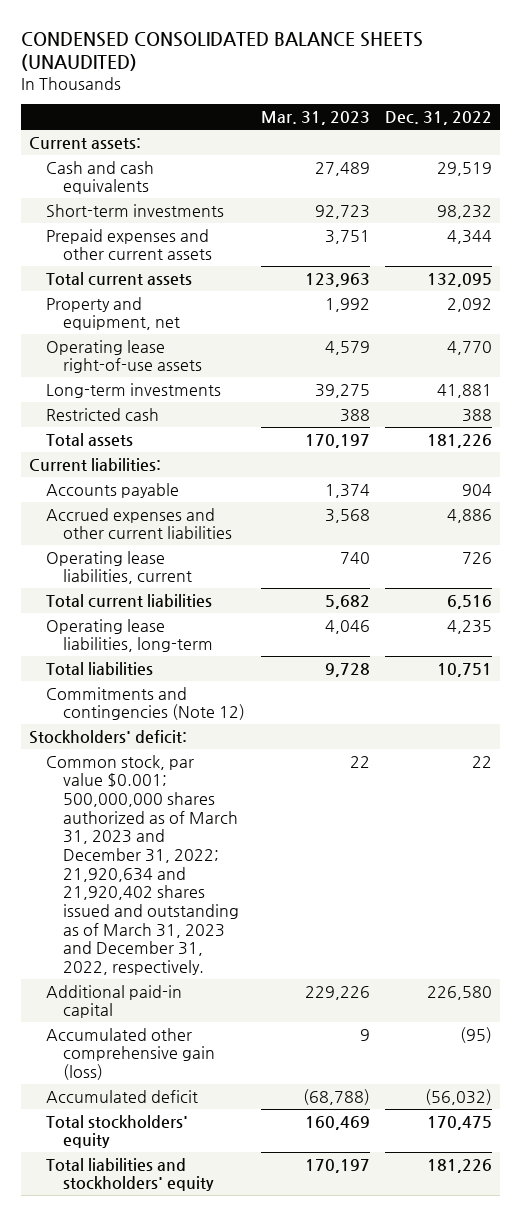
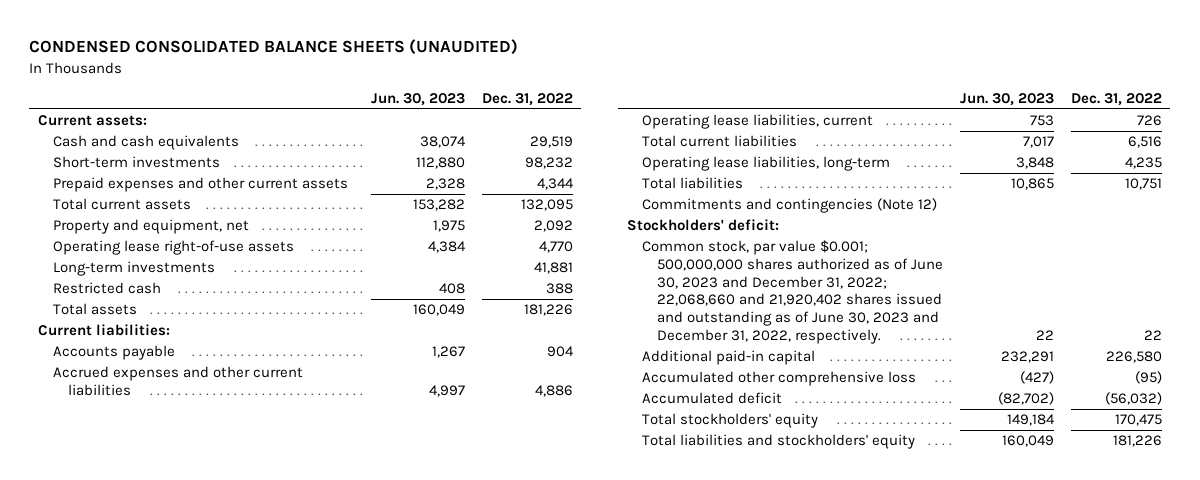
- | Mar. 31, 2023 | Dec. 31, 2022
+ | Jun. 30, 2023 | Dec. 31, 2022
- Common stock, par value $0.001; 500,000,000 shares authorized as of March 31, 2023 and December 31, 2022; 21,920,634 and 21,920,402 shares issued and outstanding as of March 31, 2023 and December 31, 2022, respectively. | 22 | 22
+ Common stock, par value $0.001; 500,000,000 shares authorized as of June 30, 2023 and December 31, 2022; 22,068,660 and 21,920,402 shares issued and outstanding as of June 30, 2023 and December 31, 2022, respectively. | 22 | 22
- Accumulated other comprehensive gain (loss) | 9 | (95)
+ Accumulated other comprehensive loss | (427) | (95)

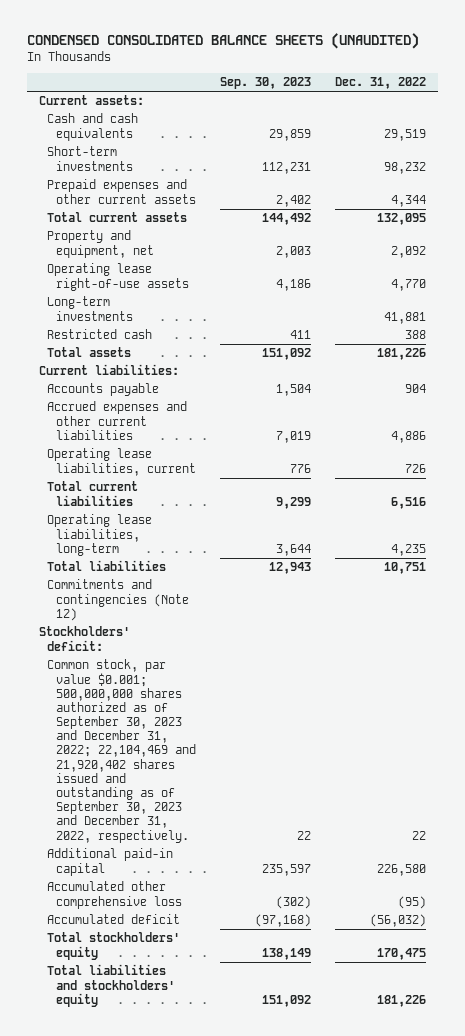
- | Jun. 30, 2023 | Dec. 31, 2022
+ | Sep. 30, 2023 | Dec. 31, 2022
- Common stock, par value $0.001; 500,000,000 shares authorized as of June 30, 2023 and December 31, 2022; 22,068,660 and 21,920,402 shares issued and outstanding as of June 30, 2023 and December 31, 2022, respectively. | 22 | 22
+ Common stock, par value $0.001; 500,000,000 shares authorized as of September 30, 2023 and December 31, 2022; 22,104,469 and 21,920,402 shares issued and outstanding as of September 30, 2023 and December 31, 2022, respectively. | 22 | 22

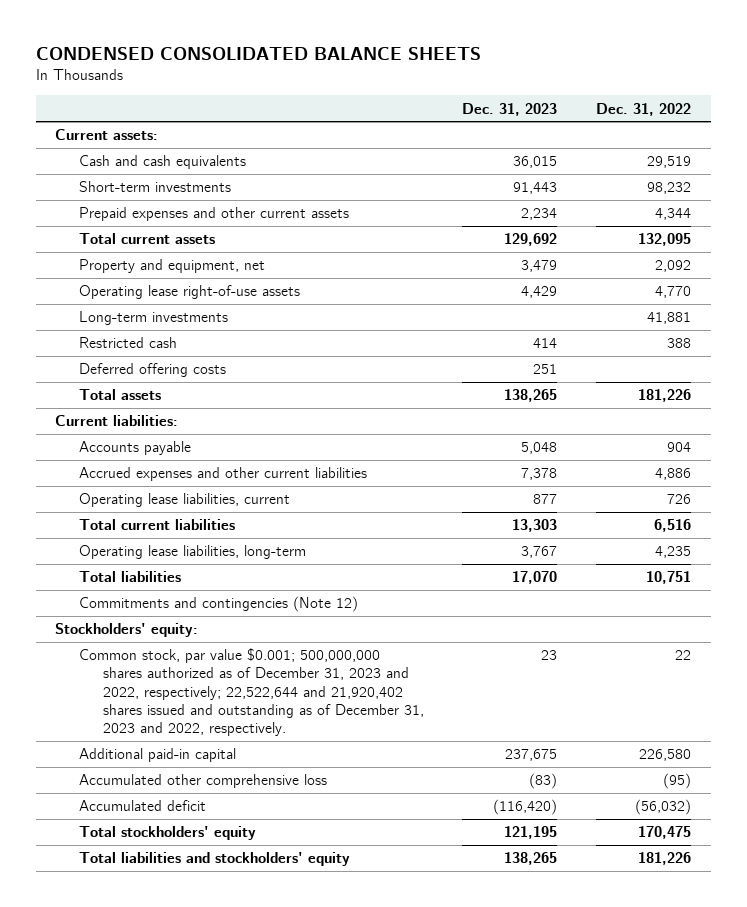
- CONDENSED CONSOLIDATED BALANCE SHEETS (UNAUDITED)
+ CONDENSED CONSOLIDATED BALANCE SHEETS
- | Sep. 30, 2023 | Dec. 31, 2022
+ | Dec. 31, 2023 | Dec. 31, 2022
+ Deferred offering costs | 251 |
- Stockholders' deficit:
- Common stock, par value $0.001; 500,000,000 shares authorized as of September 30, 2023 and December 31, 2022; 22,104,469 and 21,920,402 shares issued and outstanding as of September 30, 2023 and December 31, 2022, respectively. | 22 | 22
+ Stockholders' equity:
+ Common stock, par value $0.001; 500,000,000 shares authorized as of December 31, 2023 and 2022, respectively; 22,522,644 and 21,920,402 shares issued and outstanding as of December 31, 2023 and 2022, respectively. | 23 | 22

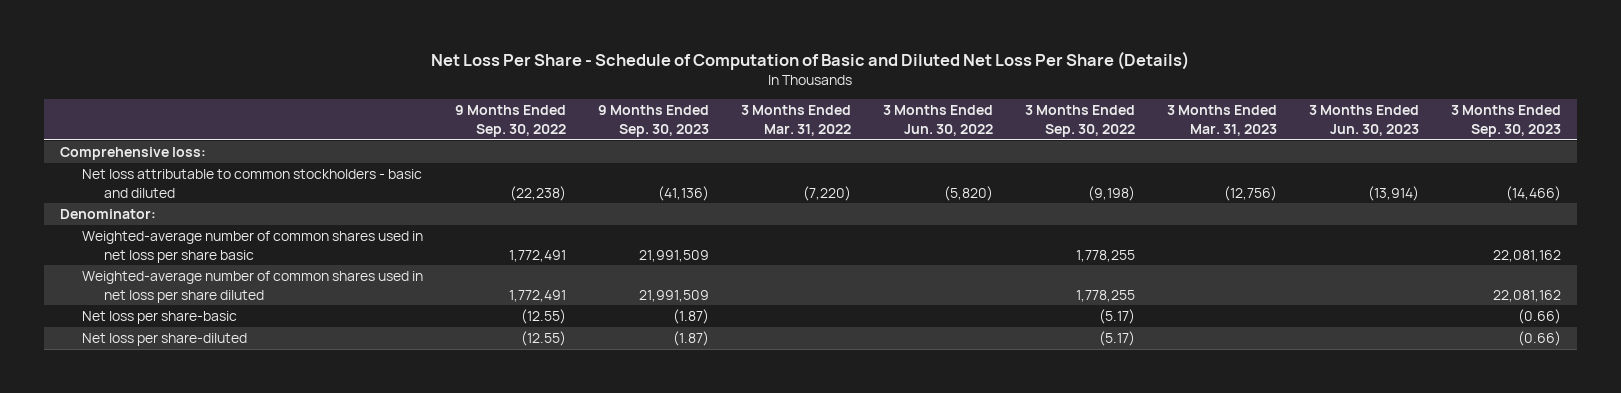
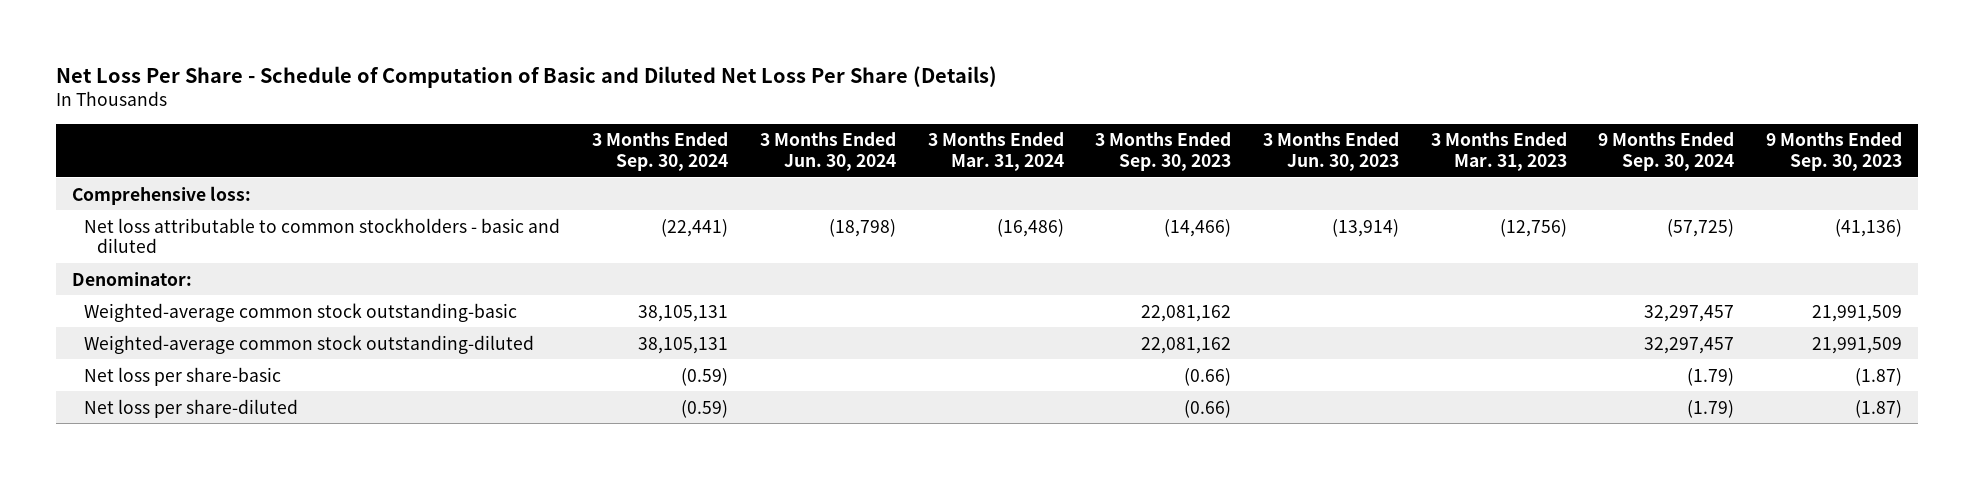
- | 9 Months Ended Sep. 30, 2022 | 9 Months Ended Sep. 30, 2023 | 3 Months Ended Mar. 31, 2022 | 3 Months Ended Jun. 30, 2022 | 3 Months Ended Sep. 30, 2022 | 3 Months Ended Mar. 31, 2023 | 3 Months Ended Jun. 30, 2023 | 3 Months Ended Sep. 30, 2023
+ | 3 Months Ended Sep. 30, 2024 | 3 Months Ended Jun. 30, 2024 | 3 Months Ended Mar. 31, 2024 | 3 Months Ended Sep. 30, 2023 | 3 Months Ended Jun. 30, 2023 | 3 Months Ended Mar. 31, 2023 | 9 Months Ended Sep. 30, 2024 | 9 Months Ended Sep. 30, 2023
- Weighted-average number of common shares used in net loss per share basic | 1,772,491 | 21,991,509 | | | 1,778,255 | | | 22,081,162
- Weighted-average number of common shares used in net loss per share diluted | 1,772,491 | 21,991,509 | | | 1,778,255 | | | 22,081,162
+ Weighted-average common stock outstanding-basic | 38,105,131 | | | 22,081,162 | | | 32,297,457 | 21,991,509
+ Weighted-average common stock outstanding-diluted | 38,105,131 | | | 22,081,162 | | | 32,297,457 | 21,991,509

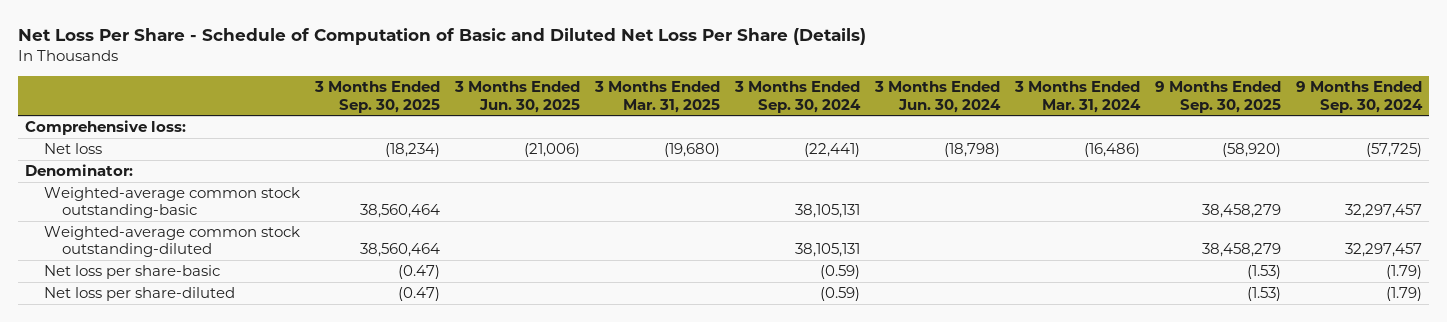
- | 3 Months Ended Sep. 30, 2024 | 3 Months Ended Jun. 30, 2024 | 3 Months Ended Mar. 31, 2024 | 3 Months Ended Sep. 30, 2023 | 3 Months Ended Jun. 30, 2023 | 3 Months Ended Mar. 31, 2023 | 9 Months Ended Sep. 30, 2024 | 9 Months Ended Sep. 30, 2023
+ | 3 Months Ended Sep. 30, 2025 | 3 Months Ended Jun. 30, 2025 | 3 Months Ended Mar. 31, 2025 | 3 Months Ended Sep. 30, 2024 | 3 Months Ended Jun. 30, 2024 | 3 Months Ended Mar. 31, 2024 | 9 Months Ended Sep. 30, 2025 | 9 Months Ended Sep. 30, 2024
- Net loss attributable to common stockholders - basic and diluted | (22,441) | (18,798) | (16,486) | (14,466) | (13,914) | (12,756) | (57,725) | (41,136)
+ Net loss | (18,234) | (21,006) | (19,680) | (22,441) | (18,798) | (16,486) | (58,920) | (57,725)

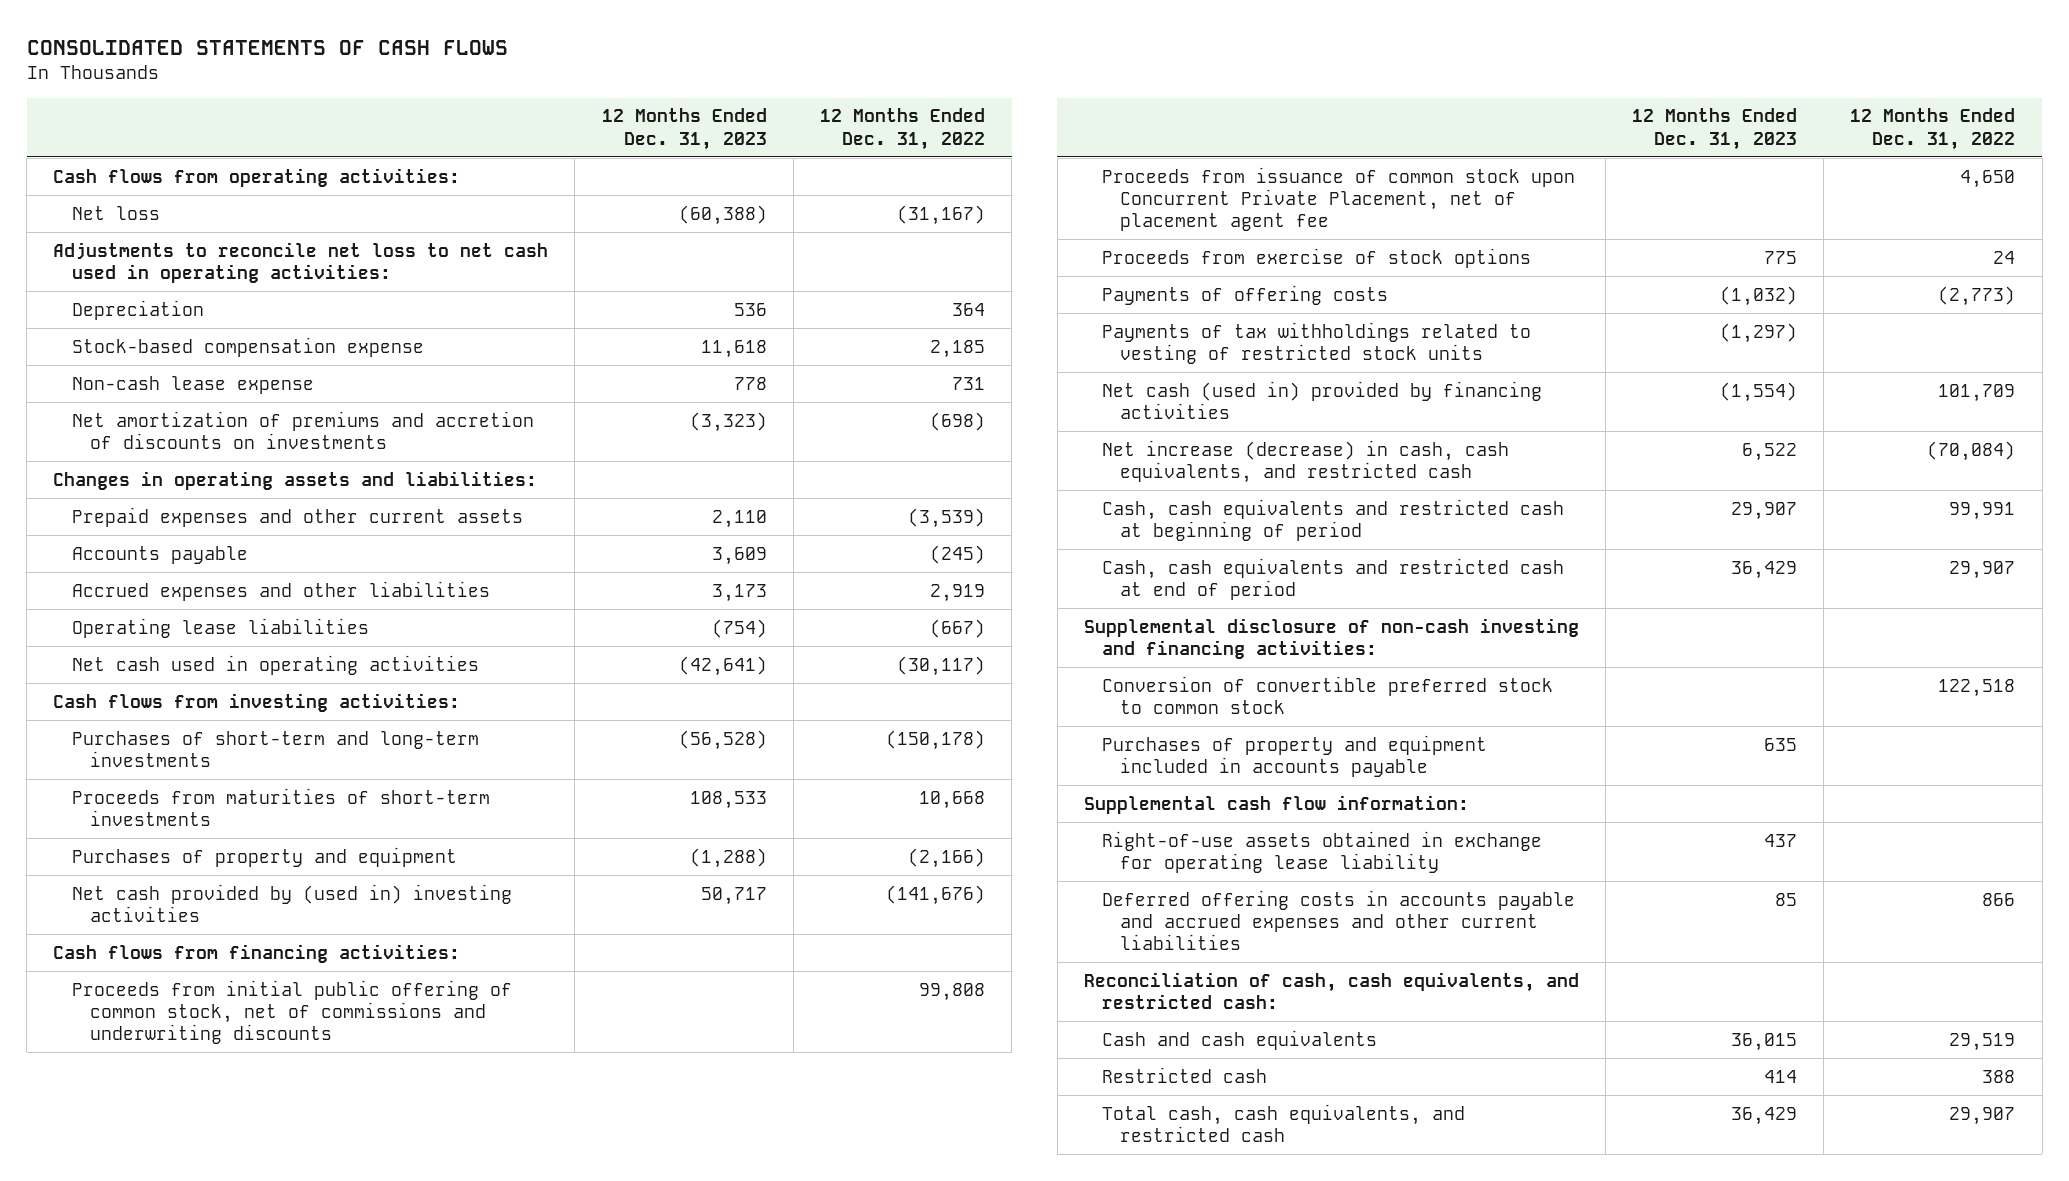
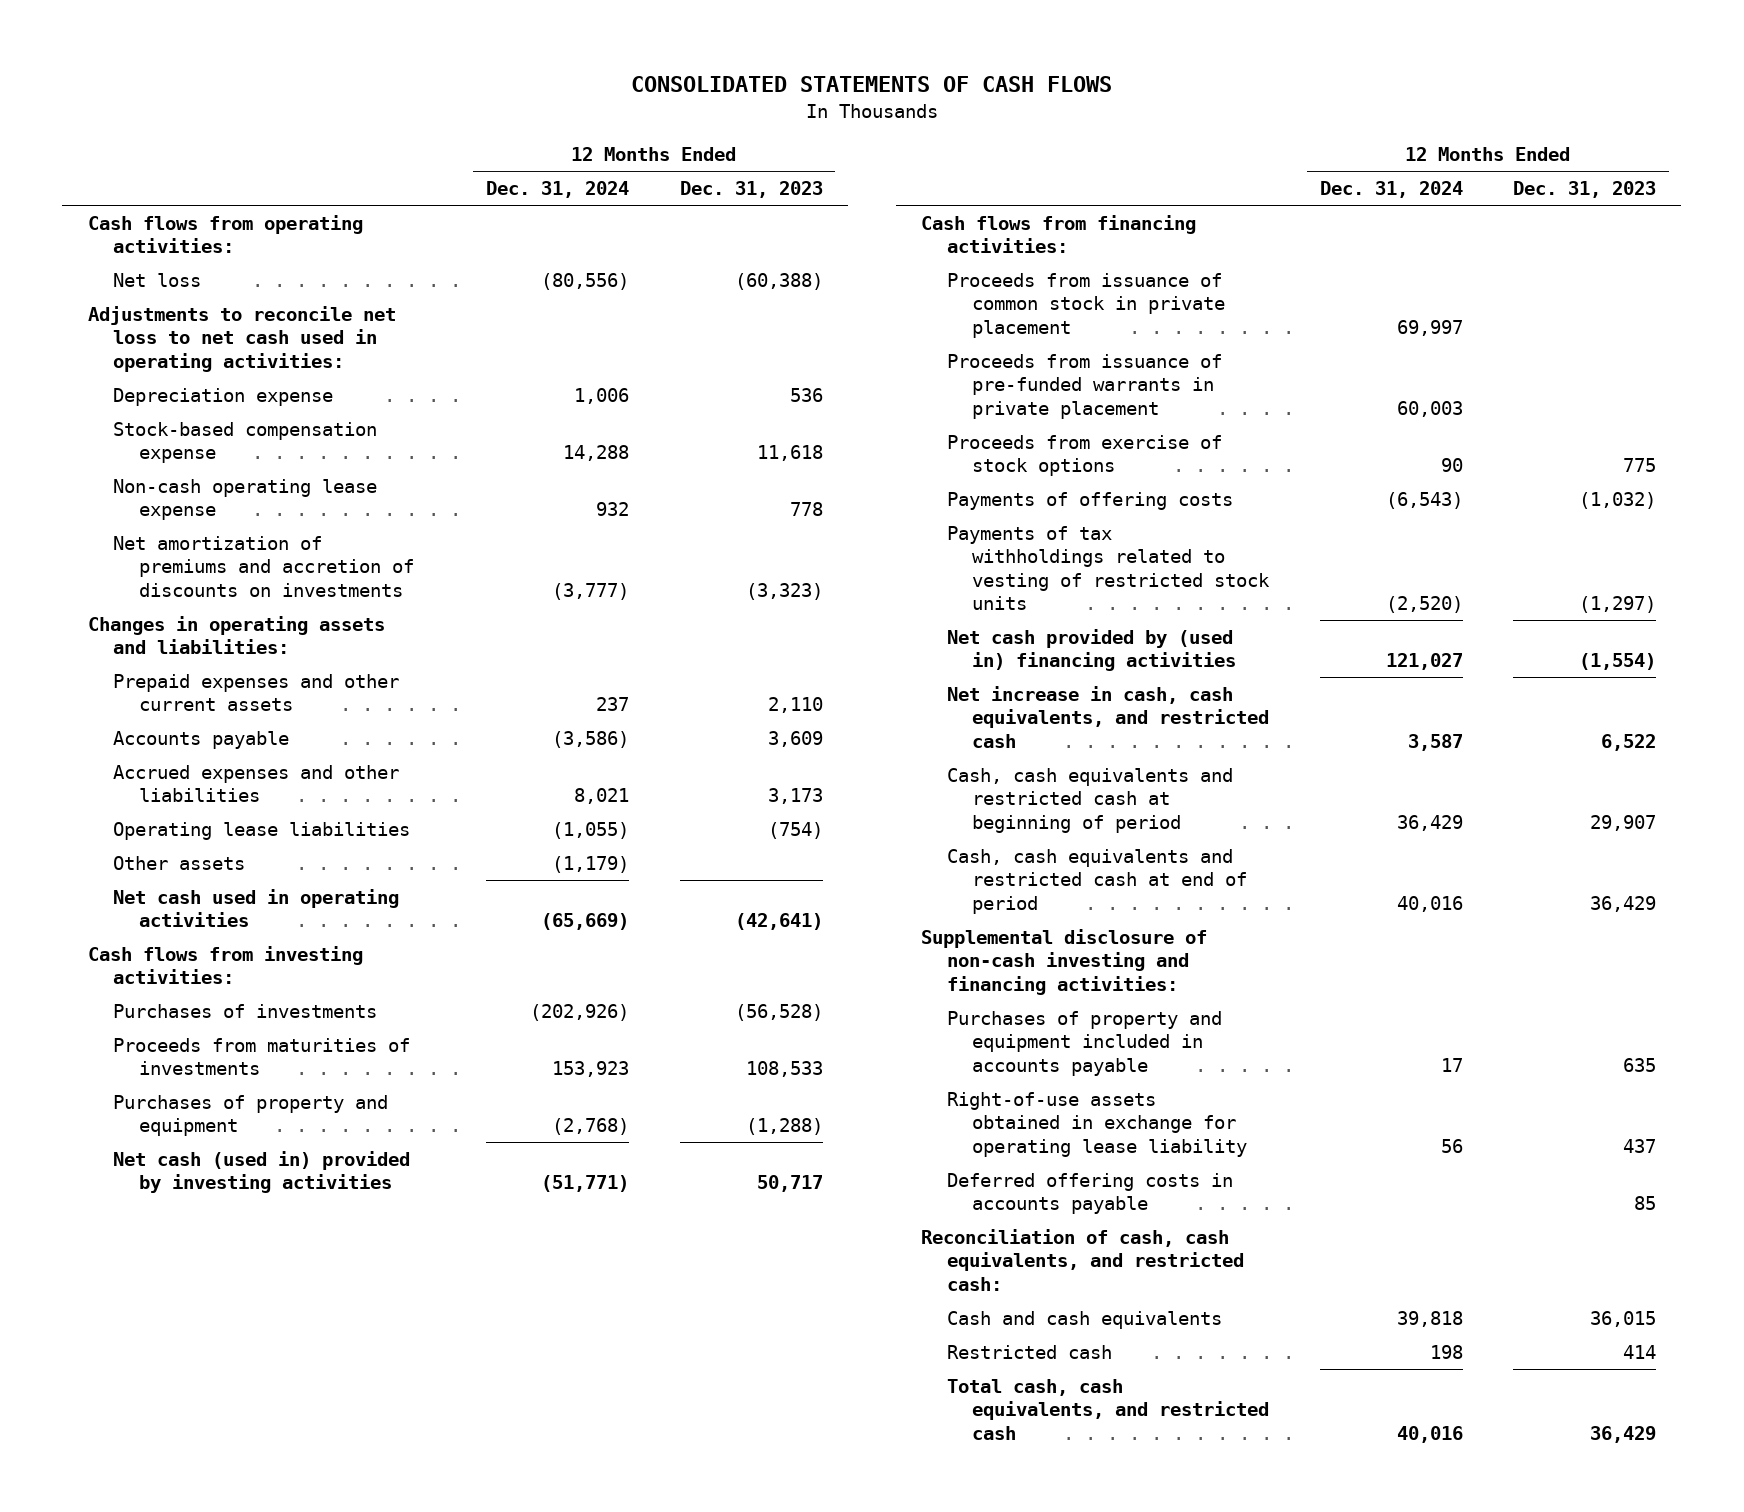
- | 12 Months Ended Dec. 31, 2023 | 12 Months Ended Dec. 31, 2022
+ | 12 Months Ended Dec. 31, 2024 | 12 Months Ended Dec. 31, 2023
- Depreciation | 536 | 364
+ Depreciation expense | 1,006 | 536
- Non-cash lease expense | 778 | 731
+ Non-cash operating lease expense | 932 | 778
+ Other assets | (1,179) |
- Purchases of short-term and long-term investments | (56,528) | (150,178)
- Proceeds from maturities of short-term investments | 108,533 | 10,668
+ Purchases of investments | (202,926) | (56,528)
+ Proceeds from maturities of investments | 153,923 | 108,533
- Net cash provided by (used in) investing activities | 50,717 | (141,676)
+ Net cash (used in) provided by investing activities | (51,771) | 50,717
- Proceeds from initial public offering of common stock, net of commissions and underwriting discounts | | 99,808
- Proceeds from issuance of common stock upon Concurrent Private Placement, net of placement agent fee | | 4,650
+ Proceeds from issuance of common stock in private placement | 69,997 |
+ Proceeds from issuance of pre-funded warrants in private placement | 60,003 |
- Net cash (used in) provided by financing activities | (1,554) | 101,709
- Net increase (decrease) in cash, cash equivalents, and restricted cash | 6,522 | (70,084)
+ Net cash provided by (used in) financing activities | 121,027 | (1,554)
+ Net increase in cash, cash equivalents, and restricted cash | 3,587 | 6,522
- Conversion of convertible preferred stock to common stock | | 122,518
- Supplemental cash flow information:
- Deferred offering costs in accounts payable and accrued expenses and other current liabilities | 85 | 866
+ Deferred offering costs in accounts payable | | 85

